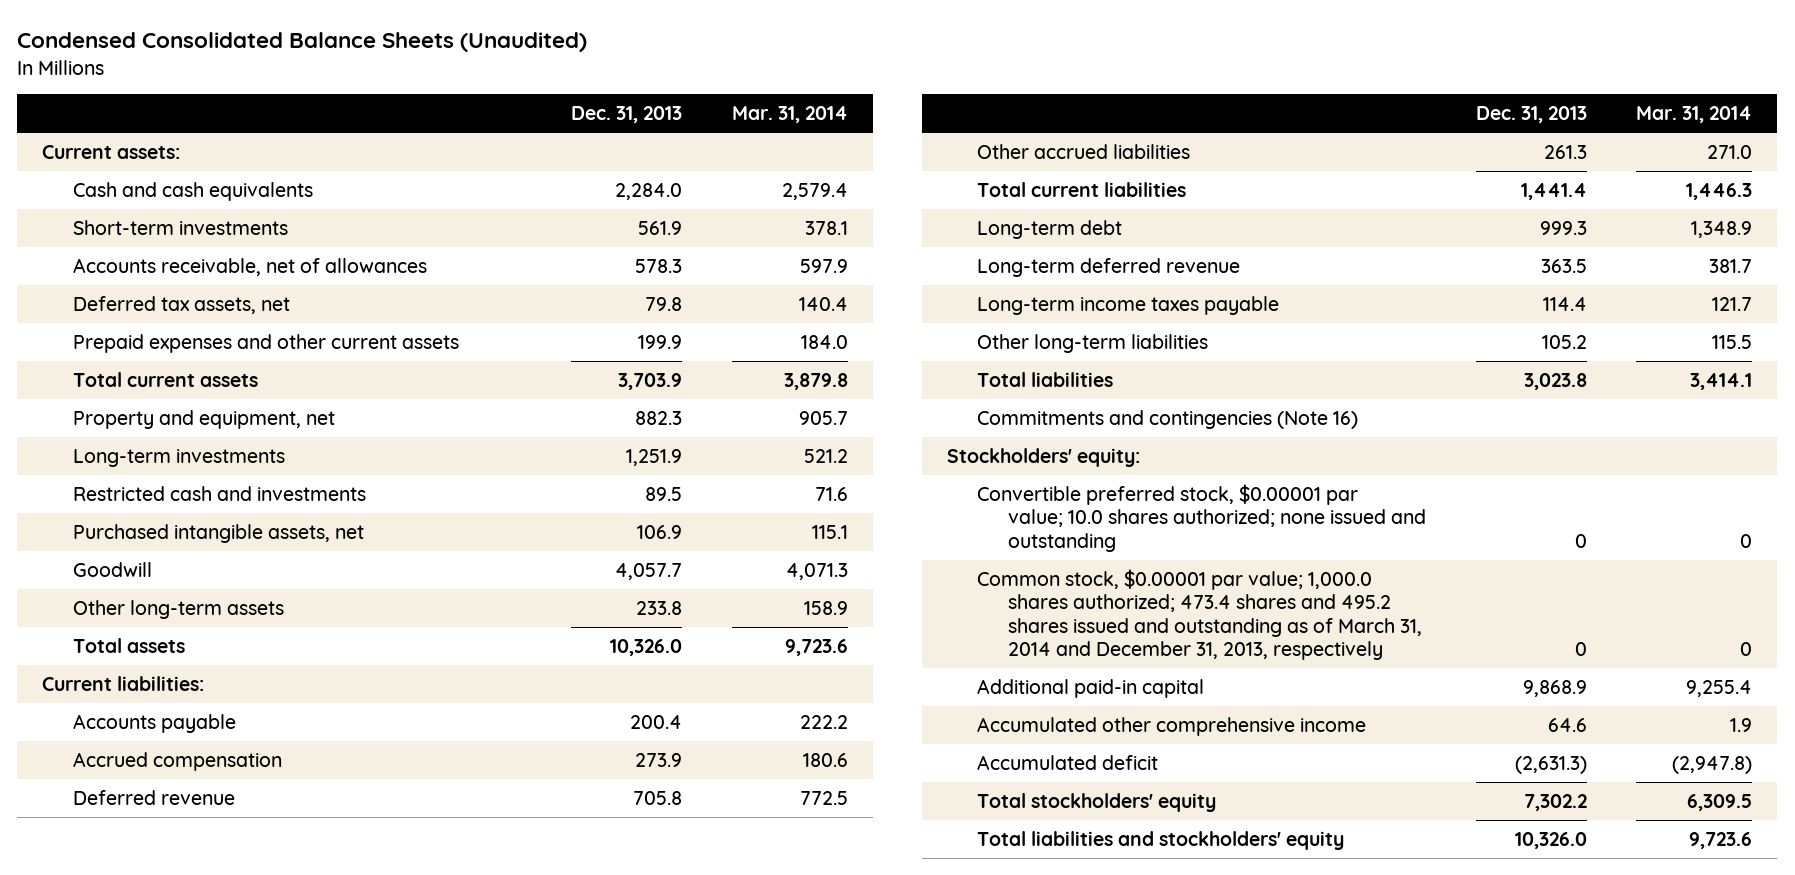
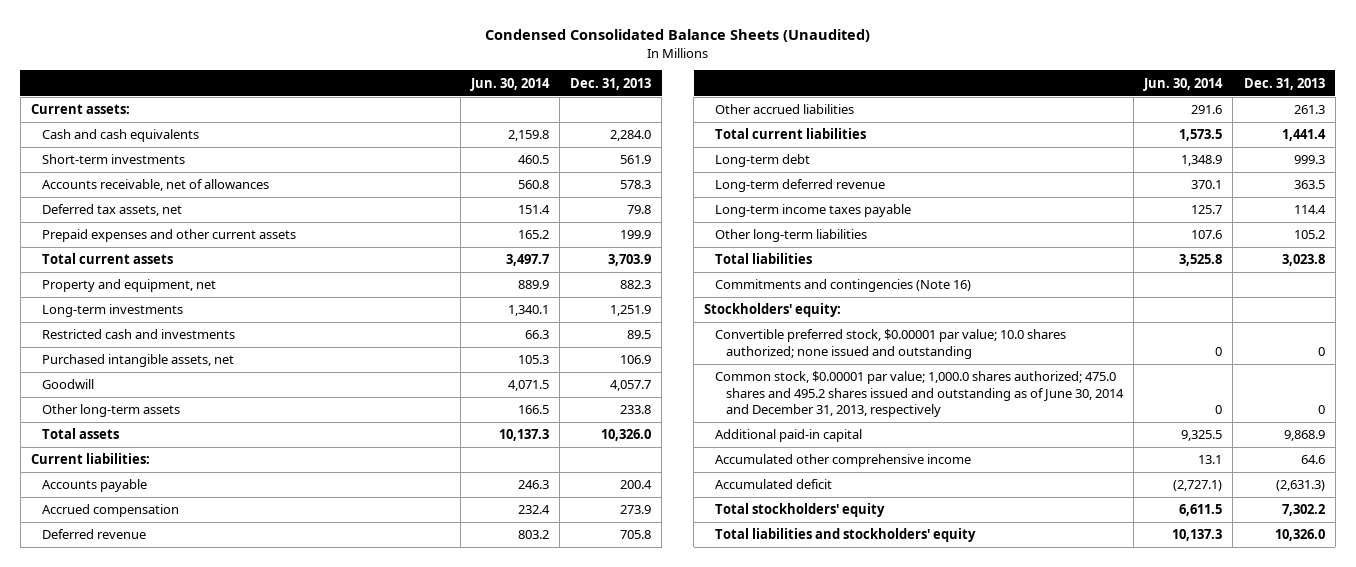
- | Dec. 31, 2013 | Mar. 31, 2014
+ | Jun. 30, 2014 | Dec. 31, 2013
- Common stock, $0.00001 par value; 1,000.0 shares authorized; 473.4 shares and 495.2 shares issued and outstanding as of March 31, 2014 and December 31, 2013, respectively | 0 | 0
+ Common stock, $0.00001 par value; 1,000.0 shares authorized; 475.0 shares and 495.2 shares issued and outstanding as of June 30, 2014 and December 31, 2013, respectively | 0 | 0

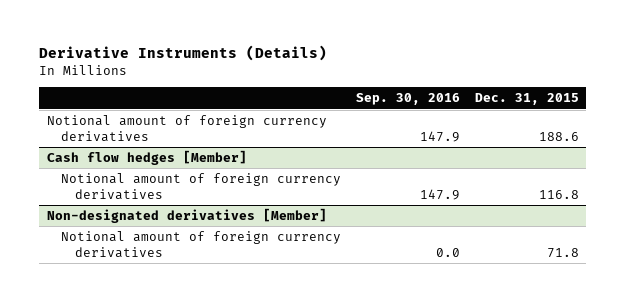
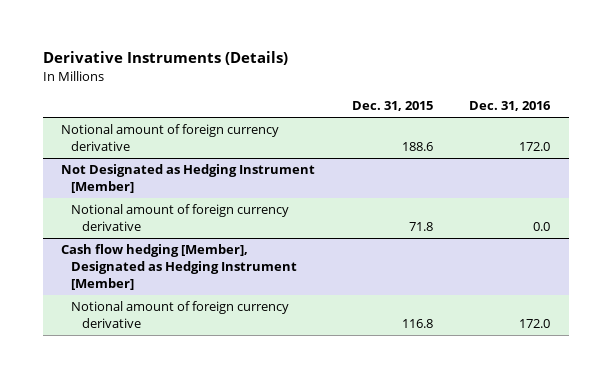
- | Sep. 30, 2016 | Dec. 31, 2015
+ | Dec. 31, 2015 | Dec. 31, 2016
- Notional amount of foreign currency derivatives | 147.9 | 188.6
- Cash flow hedges [Member]
- Notional amount of foreign currency derivatives | 147.9 | 116.8
- Non-designated derivatives [Member]
- Notional amount of foreign currency derivatives | 0.0 | 71.8
+ Notional amount of foreign currency derivative | 188.6 | 172.0
+ Not Designated as Hedging Instrument [Member]
+ Notional amount of foreign currency derivative | 71.8 | 0.0
+ Cash flow hedging [Member], Designated as Hedging Instrument [Member]
+ Notional amount of foreign currency derivative | 116.8 | 172.0

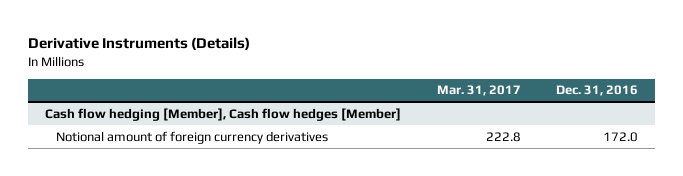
- | Dec. 31, 2015 | Dec. 31, 2016
+ | Mar. 31, 2017 | Dec. 31, 2016
- Notional amount of foreign currency derivative | 188.6 | 172.0
- Not Designated as Hedging Instrument [Member]
- Notional amount of foreign currency derivative | 71.8 | 0.0
- Cash flow hedging [Member], Designated as Hedging Instrument [Member]
- Notional amount of foreign currency derivative | 116.8 | 172.0
+ Cash flow hedging [Member], Cash flow hedges [Member]
+ Notional amount of foreign currency derivatives | 222.8 | 172.0

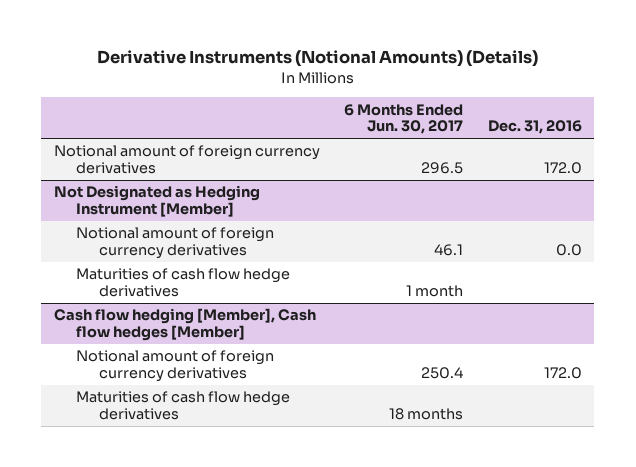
- Derivative Instruments (Details)
+ Derivative Instruments (Notional Amounts) (Details)
- | Mar. 31, 2017 | Dec. 31, 2016
+ | 6 Months Ended Jun. 30, 2017 | Dec. 31, 2016
+ Notional amount of foreign currency derivatives | 296.5 | 172.0
+ Not Designated as Hedging Instrument [Member]
+ Notional amount of foreign currency derivatives | 46.1 | 0.0
+ Maturities of cash flow hedge derivatives | 1 month |
@ Cash flow hedging [Member], Cash flow hedges [Member]
+ Maturities of cash flow hedge derivatives | 18 months |

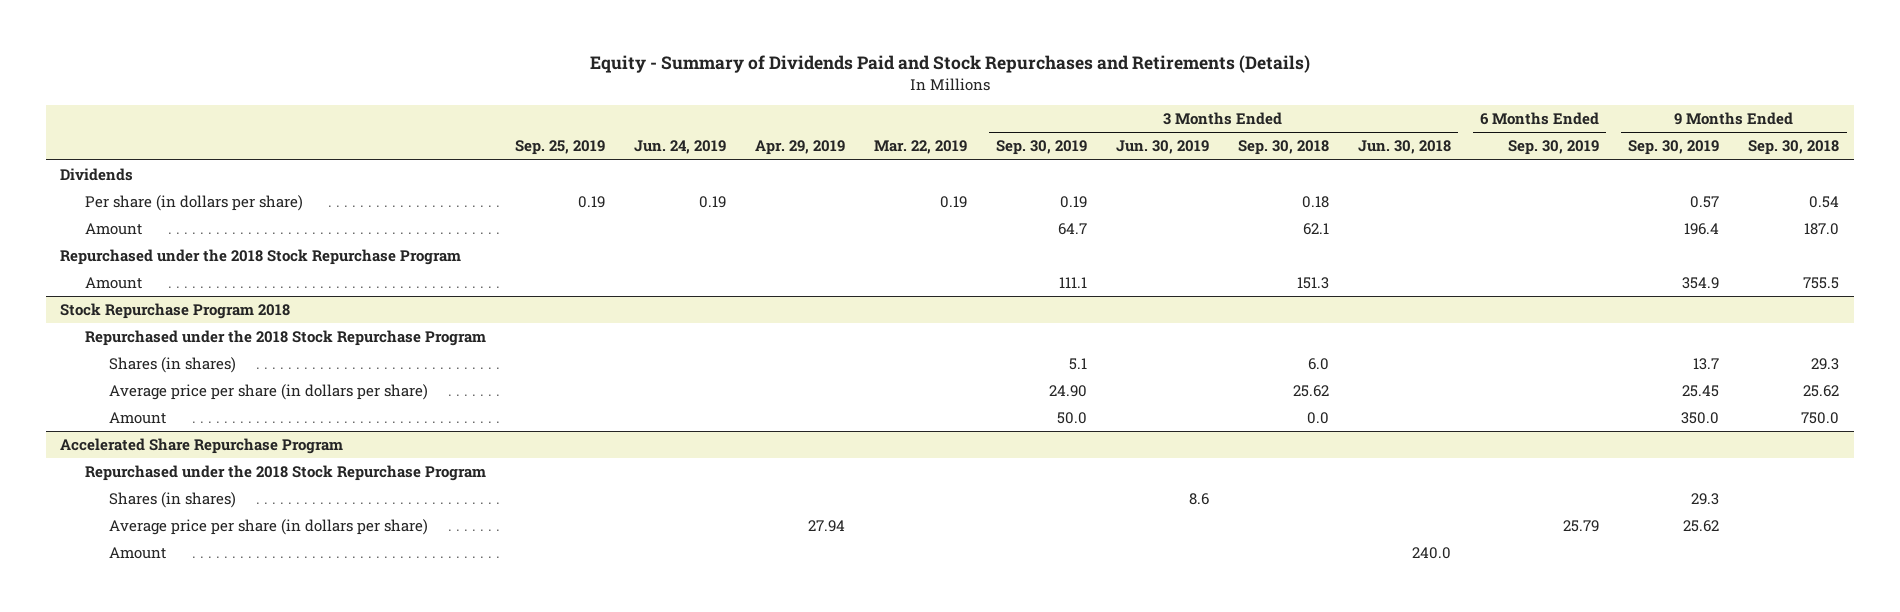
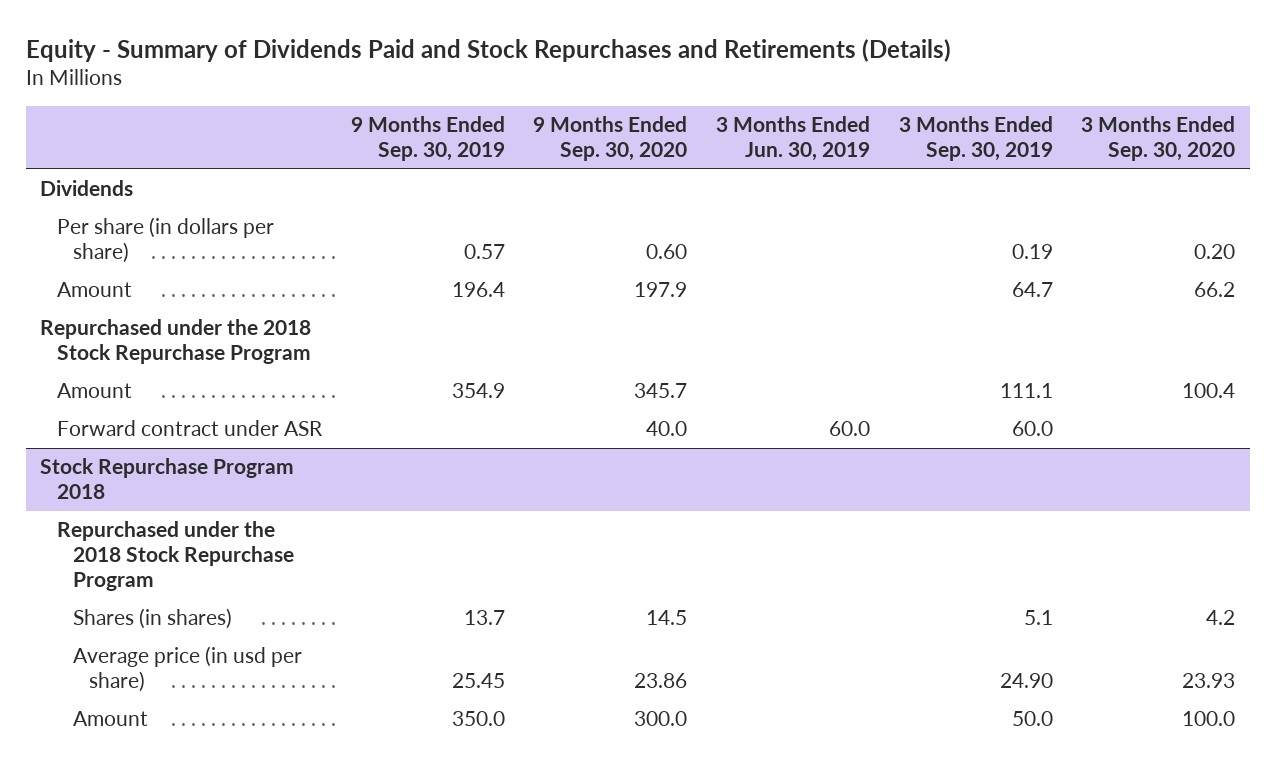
- | Sep. 25, 2019 | Jun. 24, 2019 | Apr. 29, 2019 | Mar. 22, 2019 | 3 Months Ended Sep. 30, 2019 | 3 Months Ended Jun. 30, 2019 | 3 Months Ended Sep. 30, 2018 | 3 Months Ended Jun. 30, 2018 | 6 Months Ended Sep. 30, 2019 | 9 Months Ended Sep. 30, 2019 | 9 Months Ended Sep. 30, 2018
+ | 9 Months Ended Sep. 30, 2019 | 9 Months Ended Sep. 30, 2020 | 3 Months Ended Jun. 30, 2019 | 3 Months Ended Sep. 30, 2019 | 3 Months Ended Sep. 30, 2020
+ Forward contract under ASR | | 40.0 | 60.0 | 60.0 |
@ Stock Repurchase Program 2018
- Average price per share (in dollars per share) | | | | | 24.90 | | 25.62 | | | 25.45 | 25.62
+ Average price (in usd per share) | 25.45 | 23.86 | | 24.90 | 23.93
- Accelerated Share Repurchase Program
- Repurchased under the 2018 Stock Repurchase Program
- Shares (in shares) | | | | | | 8.6 | | | | 29.3 |
- Average price per share (in dollars per share) | | | 27.94 | | | | | | 25.79 | 25.62 |
- Amount | | | | | | | | 240.0 | | |

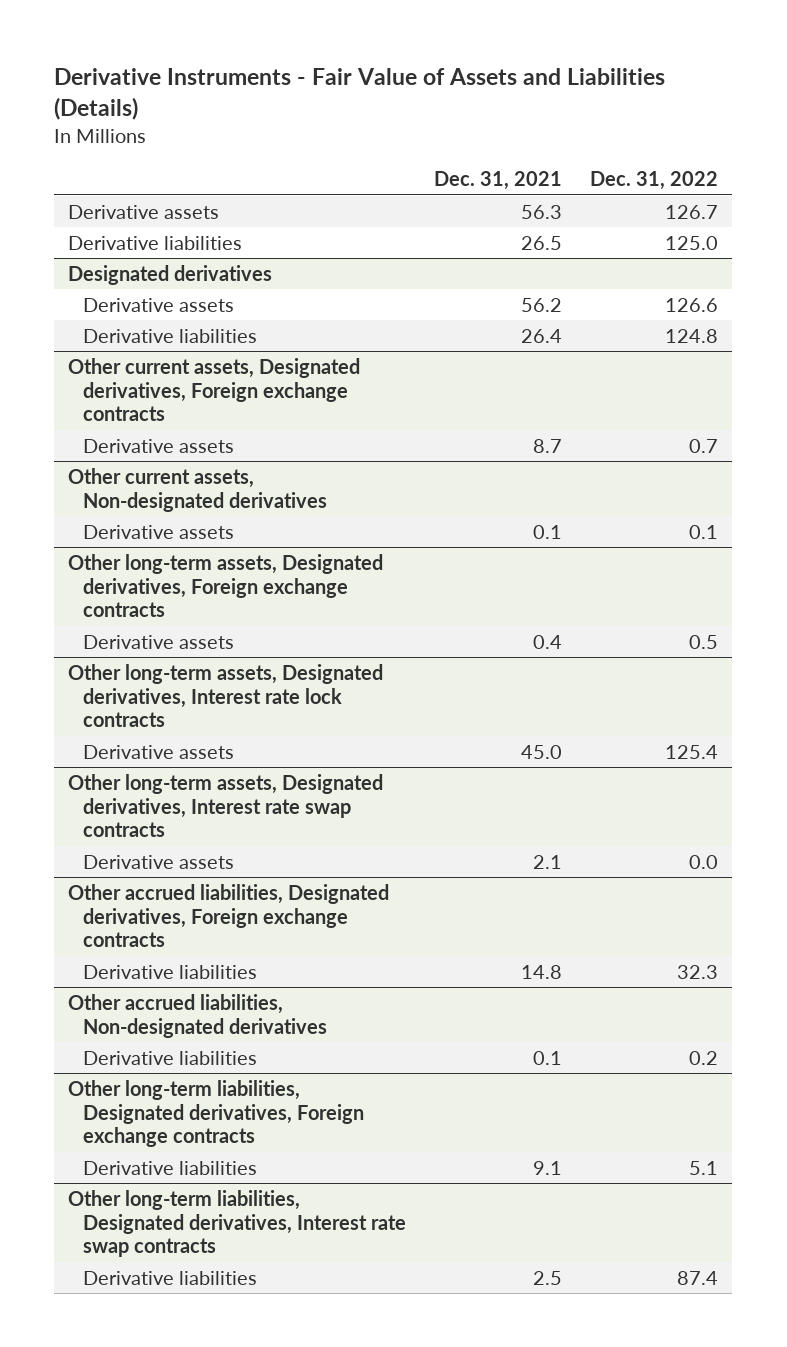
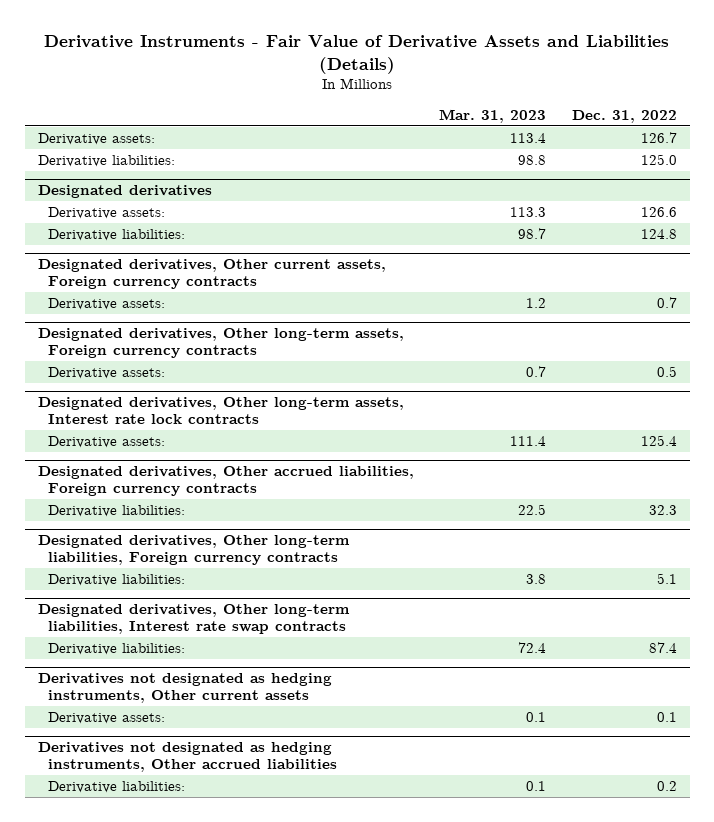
- Derivative Instruments - Fair Value of Assets and Liabilities (Details)
+ Derivative Instruments - Fair Value of Derivative Assets and Liabilities (Details)
- | Dec. 31, 2021 | Dec. 31, 2022
+ | Mar. 31, 2023 | Dec. 31, 2022
- Derivative assets | 56.3 | 126.7
- Derivative liabilities | 26.5 | 125.0
+ Derivative assets: | 113.4 | 126.7
+ Derivative liabilities: | 98.8 | 125.0
@ Designated derivatives
- Derivative assets | 56.2 | 126.6
- Derivative liabilities | 26.4 | 124.8
- Other current assets, Designated derivatives, Foreign exchange contracts
- Derivative assets | 8.7 | 0.7
- Other current assets, Non-designated derivatives
- Derivative assets | 0.1 | 0.1
- Other long-term assets, Designated derivatives, Foreign exchange contracts
- Derivative assets | 0.4 | 0.5
- Other long-term assets, Designated derivatives, Interest rate lock contracts
- Derivative assets | 45.0 | 125.4
- Other long-term assets, Designated derivatives, Interest rate swap contracts
- Derivative assets | 2.1 | 0.0
- Other accrued liabilities, Designated derivatives, Foreign exchange contracts
- Derivative liabilities | 14.8 | 32.3
- Other accrued liabilities, Non-designated derivatives
- Derivative liabilities | 0.1 | 0.2
- Other long-term liabilities, Designated derivatives, Foreign exchange contracts
- Derivative liabilities | 9.1 | 5.1
- Other long-term liabilities, Designated derivatives, Interest rate swap contracts
- Derivative liabilities | 2.5 | 87.4
@ Designated derivatives
+ Derivative assets: | 113.3 | 126.6
+ Derivative liabilities: | 98.7 | 124.8
+ Designated derivatives, Other current assets, Foreign currency contracts
+ Derivative assets: | 1.2 | 0.7
+ Designated derivatives, Other long-term assets, Foreign currency contracts
+ Derivative assets: | 0.7 | 0.5
+ Designated derivatives, Other long-term assets, Interest rate lock contracts
+ Derivative assets: | 111.4 | 125.4
+ Designated derivatives, Other accrued liabilities, Foreign currency contracts
+ Derivative liabilities: | 22.5 | 32.3
+ Designated derivatives, Other long-term liabilities, Foreign currency contracts
+ Derivative liabilities: | 3.8 | 5.1
+ Designated derivatives, Other long-term liabilities, Interest rate swap contracts
+ Derivative liabilities: | 72.4 | 87.4
+ Derivatives not designated as hedging instruments, Other current assets
+ Derivative assets: | 0.1 | 0.1
+ Derivatives not designated as hedging instruments, Other accrued liabilities
+ Derivative liabilities: | 0.1 | 0.2

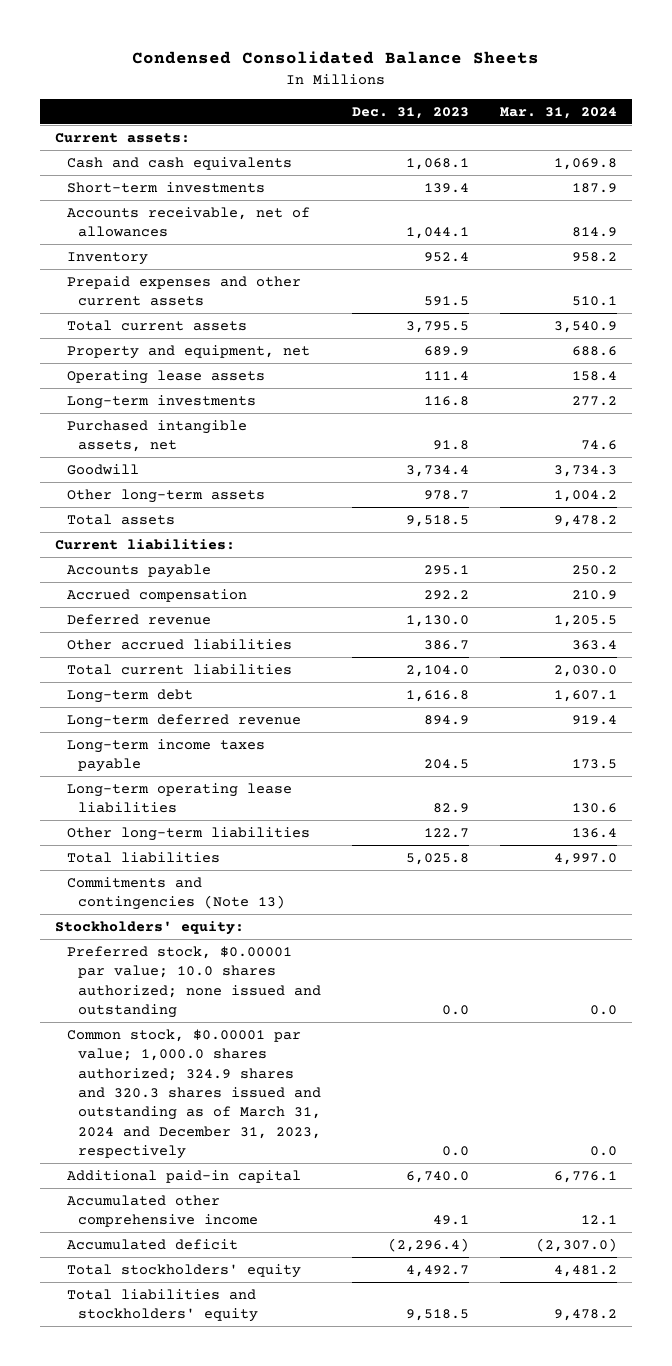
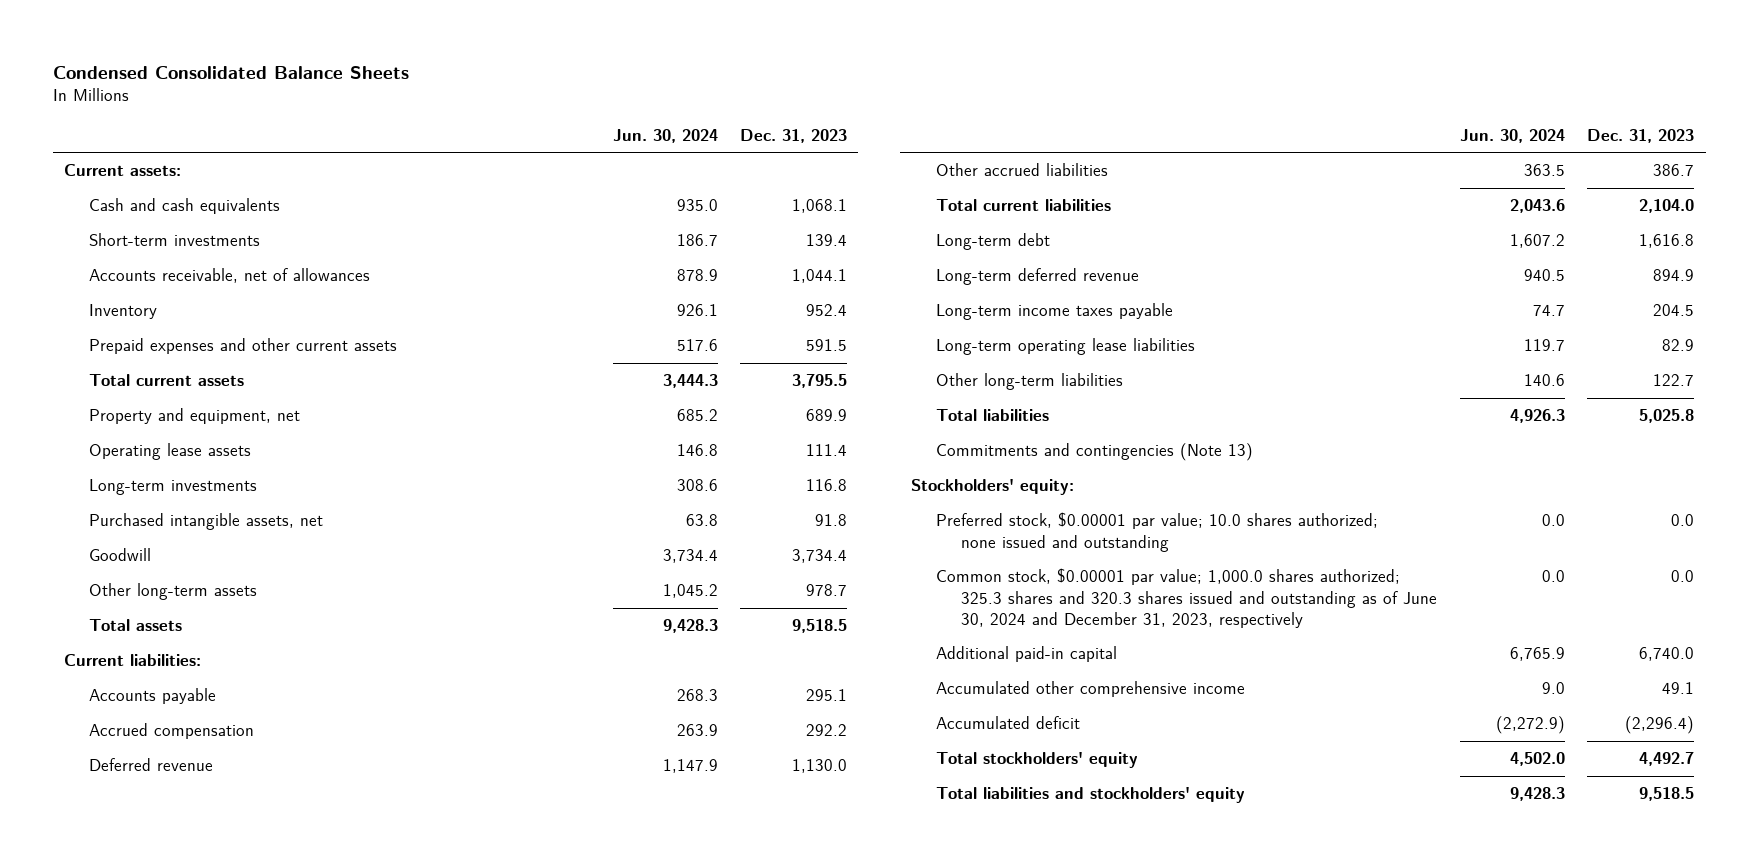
- | Dec. 31, 2023 | Mar. 31, 2024
+ | Jun. 30, 2024 | Dec. 31, 2023
- Common stock, $0.00001 par value; 1,000.0 shares authorized; 324.9 shares and 320.3 shares issued and outstanding as of March 31, 2024 and December 31, 2023, respectively | 0.0 | 0.0
+ Common stock, $0.00001 par value; 1,000.0 shares authorized; 325.3 shares and 320.3 shares issued and outstanding as of June 30, 2024 and December 31, 2023, respectively | 0.0 | 0.0

